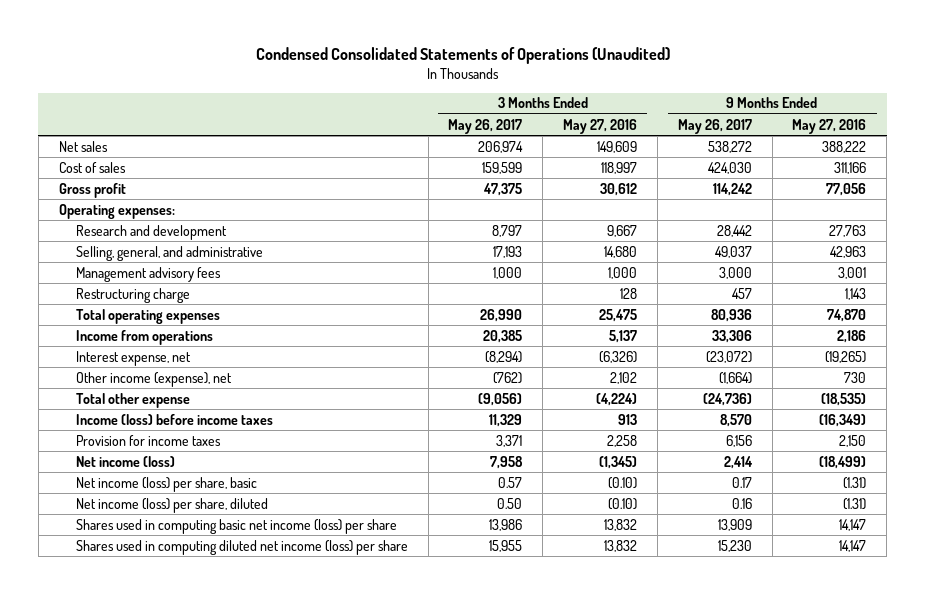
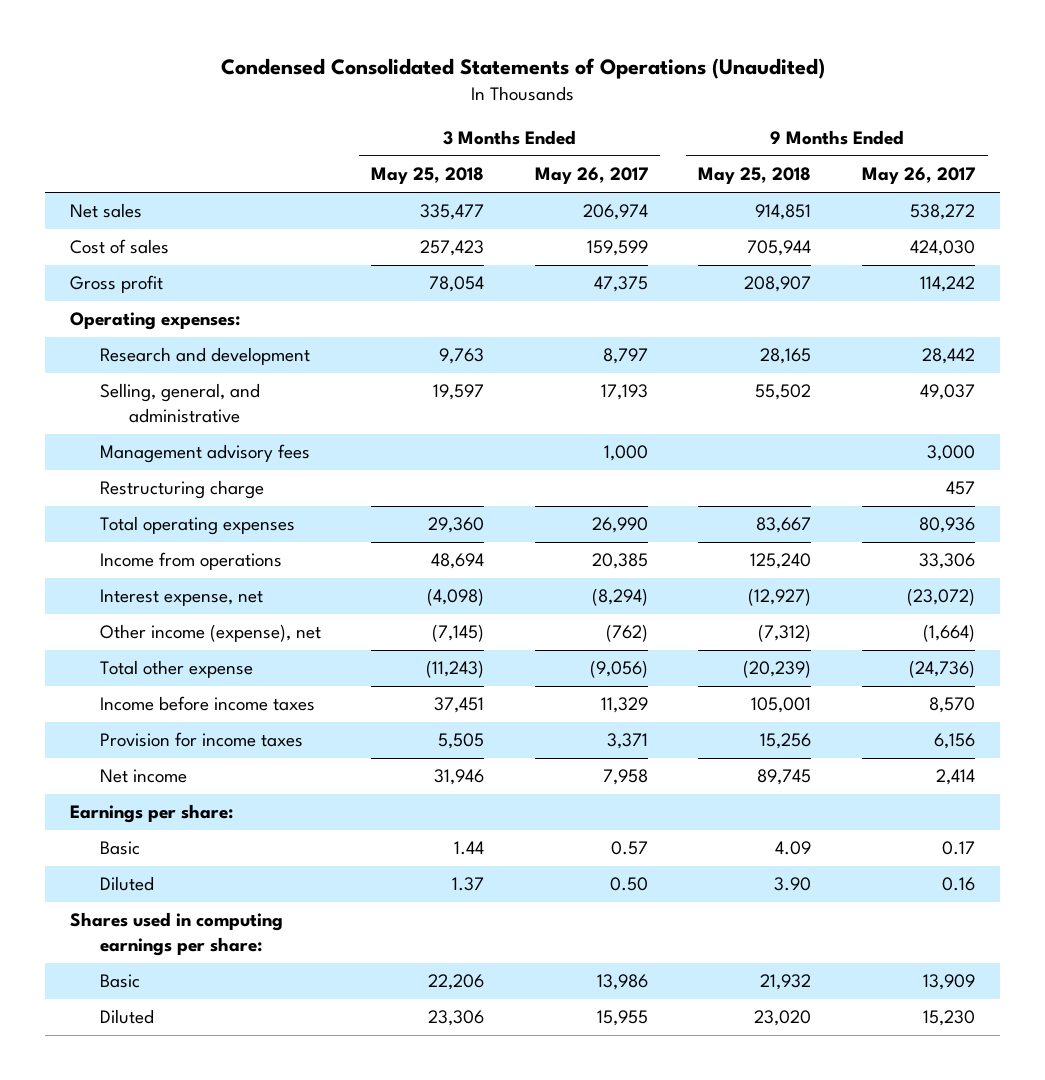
- | 3 Months Ended May 26, 2017 | 3 Months Ended May 27, 2016 | 9 Months Ended May 26, 2017 | 9 Months Ended May 27, 2016
+ | 3 Months Ended May 25, 2018 | 3 Months Ended May 26, 2017 | 9 Months Ended May 25, 2018 | 9 Months Ended May 26, 2017
- Income (loss) before income taxes | 11,329 | 913 | 8,570 | (16,349)
+ Income before income taxes | 37,451 | 11,329 | 105,001 | 8,570
- Net income (loss) | 7,958 | (1,345) | 2,414 | (18,499)
- Net income (loss) per share, basic | 0.57 | (0.10) | 0.17 | (1.31)
- Net income (loss) per share, diluted | 0.50 | (0.10) | 0.16 | (1.31)
- Shares used in computing basic net income (loss) per share | 13,986 | 13,832 | 13,909 | 14,147
- Shares used in computing diluted net income (loss) per share | 15,955 | 13,832 | 15,230 | 14,147
+ Net income | 31,946 | 7,958 | 89,745 | 2,414
+ Earnings per share:
+ Basic | 1.44 | 0.57 | 4.09 | 0.17
+ Diluted | 1.37 | 0.50 | 3.90 | 0.16
+ Shares used in computing earnings per share:
+ Basic | 22,206 | 13,986 | 21,932 | 13,909
+ Diluted | 23,306 | 15,955 | 23,020 | 15,230

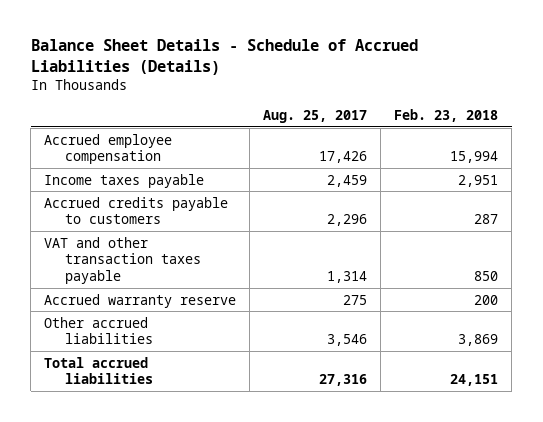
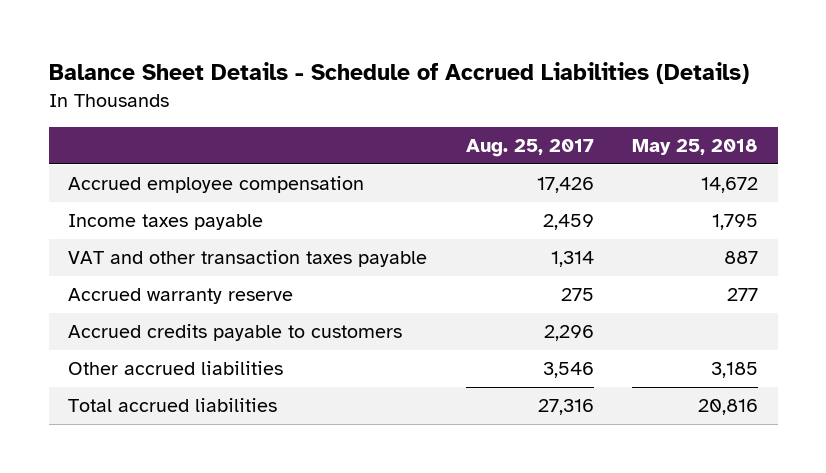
- | Aug. 25, 2017 | Feb. 23, 2018
+ | Aug. 25, 2017 | May 25, 2018
moved down: Accrued credits payable to customers | 2,296 |

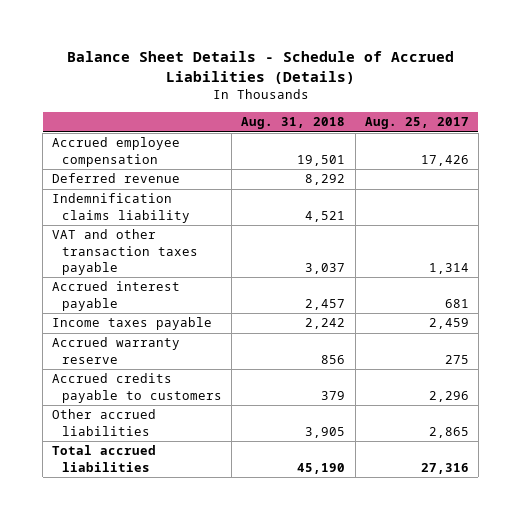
- | Aug. 25, 2017 | May 25, 2018
+ | Aug. 31, 2018 | Aug. 25, 2017
+ Deferred revenue | 8,292 |
+ Indemnification claims liability | 4,521 |
+ Accrued interest payable | 2,457 | 681
moved down: Income taxes payable | 2,242 | 2,459
- Other accrued liabilities | 3,546 | 3,185
+ Other accrued liabilities | 3,905 | 2,865

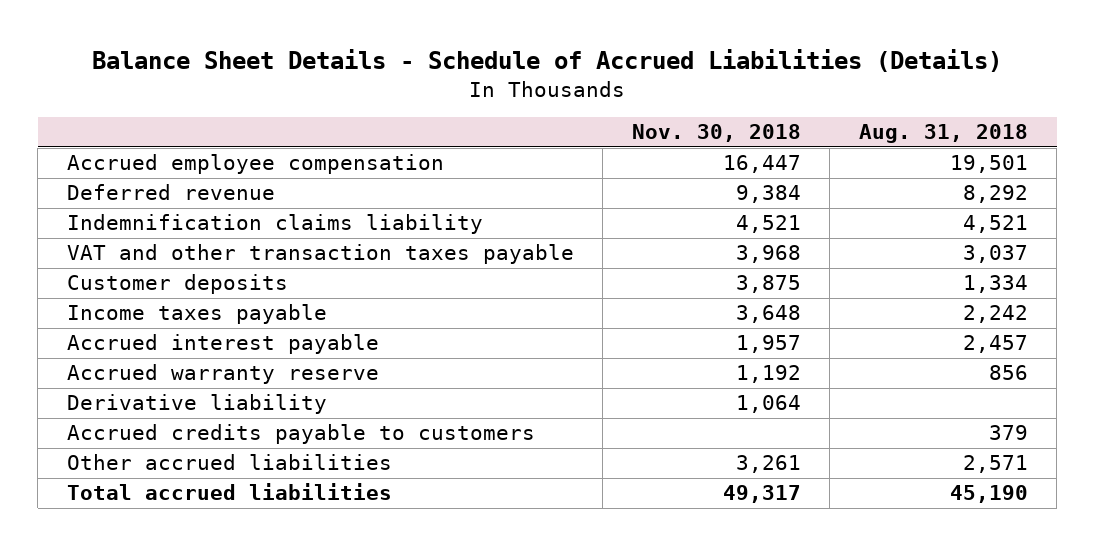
- | Aug. 31, 2018 | Aug. 25, 2017
+ | Nov. 30, 2018 | Aug. 31, 2018
+ Customer deposits | 3,875 | 1,334
moved down: Accrued interest payable | 1,957 | 2,457
+ Derivative liability | 1,064 |
- Other accrued liabilities | 3,905 | 2,865
+ Other accrued liabilities | 3,261 | 2,571

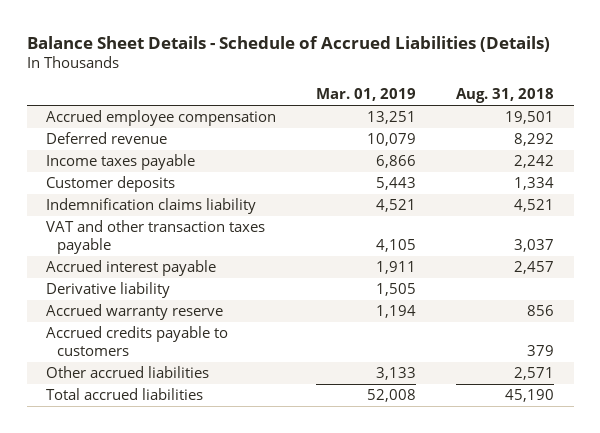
- | Nov. 30, 2018 | Aug. 31, 2018
+ | Mar. 01, 2019 | Aug. 31, 2018
moved up: Income taxes payable | 6,866 | 2,242
moved up: Customer deposits | 5,443 | 1,334
moved down: Accrued warranty reserve | 1,194 | 856

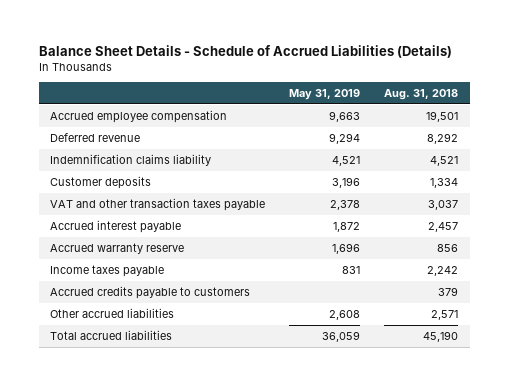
- | Mar. 01, 2019 | Aug. 31, 2018
+ | May 31, 2019 | Aug. 31, 2018
moved down: Customer deposits | 3,196 | 1,334
- Derivative liability | 1,505 |
moved down: Income taxes payable | 831 | 2,242

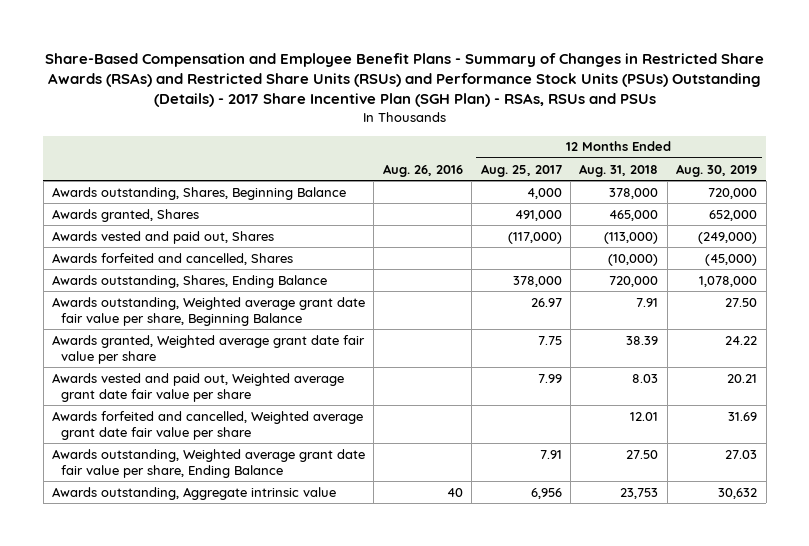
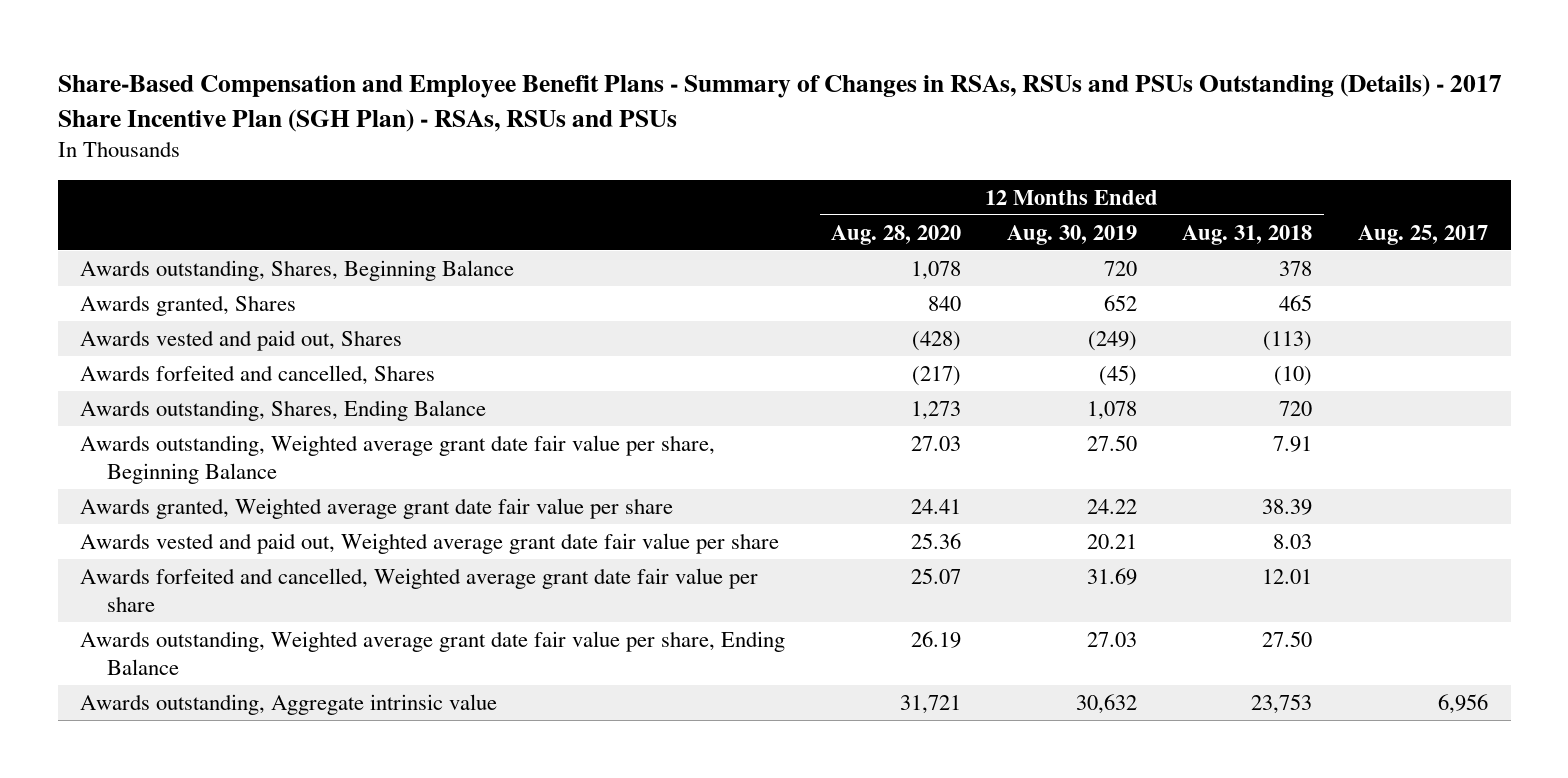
- Share-Based Compensation and Employee Benefit Plans - Summary of Changes in Restricted Share Awards (RSAs) and Restricted Share Units (RSUs) and Performance Stock Units (PSUs) Outstanding (Details) - 2017 Share Incentive Plan (SGH Plan) - RSAs, RSUs and PSUs
+ Share-Based Compensation and Employee Benefit Plans - Summary of Changes in RSAs, RSUs and PSUs Outstanding (Details) - 2017 Share Incentive Plan (SGH Plan) - RSAs, RSUs and PSUs
- | Aug. 26, 2016 | 12 Months Ended Aug. 25, 2017 | 12 Months Ended Aug. 31, 2018 | 12 Months Ended Aug. 30, 2019
+ | 12 Months Ended Aug. 28, 2020 | 12 Months Ended Aug. 30, 2019 | 12 Months Ended Aug. 31, 2018 | Aug. 25, 2017
- Awards outstanding, Shares, Beginning Balance | | 4,000 | 378,000 | 720,000
- Awards granted, Shares | | 491,000 | 465,000 | 652,000
- Awards vested and paid out, Shares | | (117,000) | (113,000) | (249,000)
- Awards forfeited and cancelled, Shares | | | (10,000) | (45,000)
- Awards outstanding, Shares, Ending Balance | | 378,000 | 720,000 | 1,078,000
+ Awards outstanding, Shares, Beginning Balance | 1,078 | 720 | 378 |
+ Awards granted, Shares | 840 | 652 | 465 |
+ Awards vested and paid out, Shares | (428) | (249) | (113) |
+ Awards forfeited and cancelled, Shares | (217) | (45) | (10) |
+ Awards outstanding, Shares, Ending Balance | 1,273 | 1,078 | 720 |

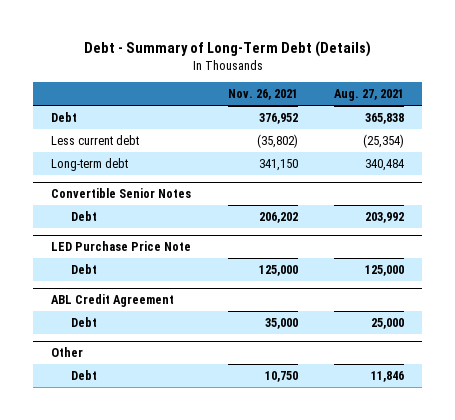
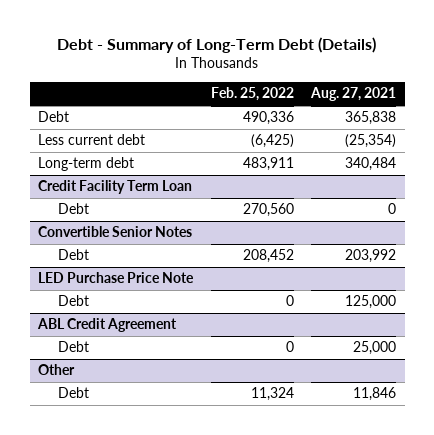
- | Nov. 26, 2021 | Aug. 27, 2021
+ | Feb. 25, 2022 | Aug. 27, 2021
+ Credit Facility Term Loan
+ Debt | 270,560 | 0

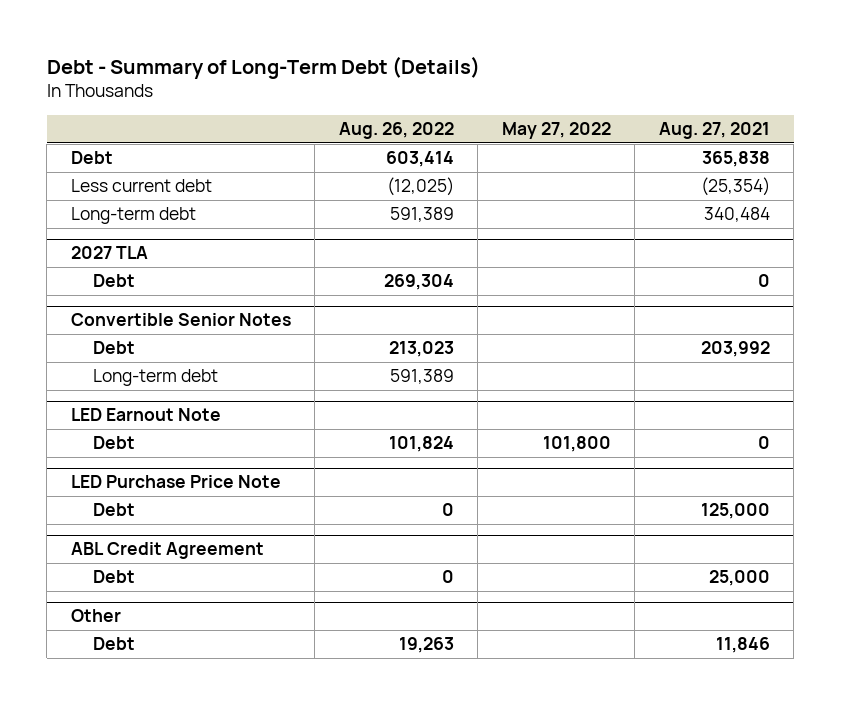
- | Feb. 25, 2022 | Aug. 27, 2021
+ | Aug. 26, 2022 | May 27, 2022 | Aug. 27, 2021
- Credit Facility Term Loan
+ 2027 TLA
@ Convertible Senior Notes
+ Long-term debt | 591,389 | |
+ LED Earnout Note
+ Debt | 101,824 | 101,800 | 0

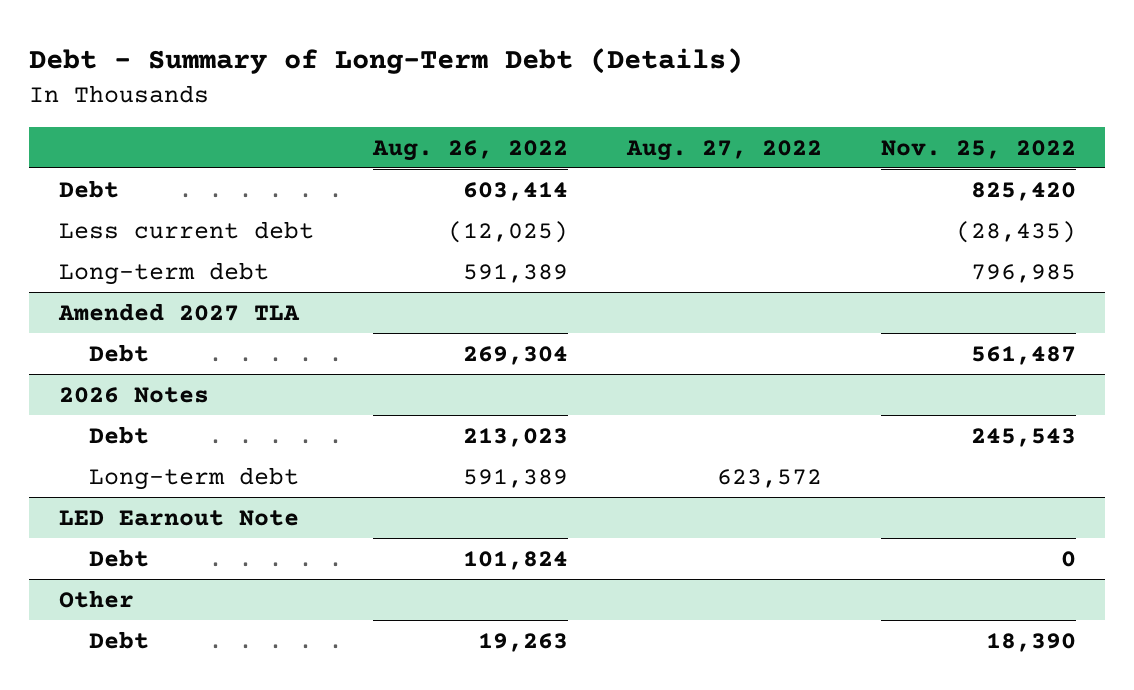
- | Aug. 26, 2022 | May 27, 2022 | Aug. 27, 2021
+ | Aug. 26, 2022 | Aug. 27, 2022 | Nov. 25, 2022
- 2027 TLA
+ Amended 2027 TLA
- Convertible Senior Notes
+ 2026 Notes
- LED Purchase Price Note
- Debt | 0 | | 125,000
- ABL Credit Agreement
- Debt | 0 | | 25,000

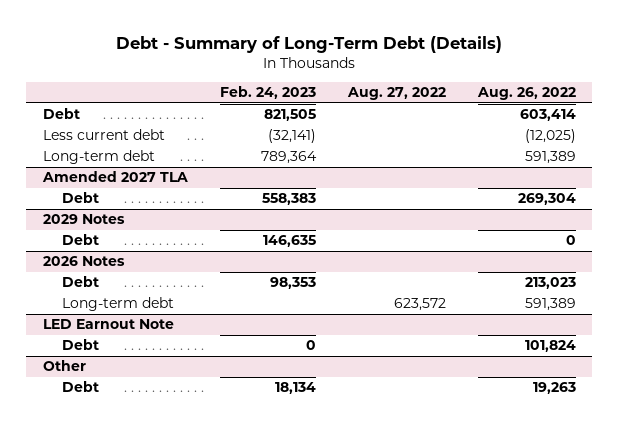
- | Aug. 26, 2022 | Aug. 27, 2022 | Nov. 25, 2022
+ | Feb. 24, 2023 | Aug. 27, 2022 | Aug. 26, 2022
+ 2029 Notes
+ Debt | 146,635 | | 0

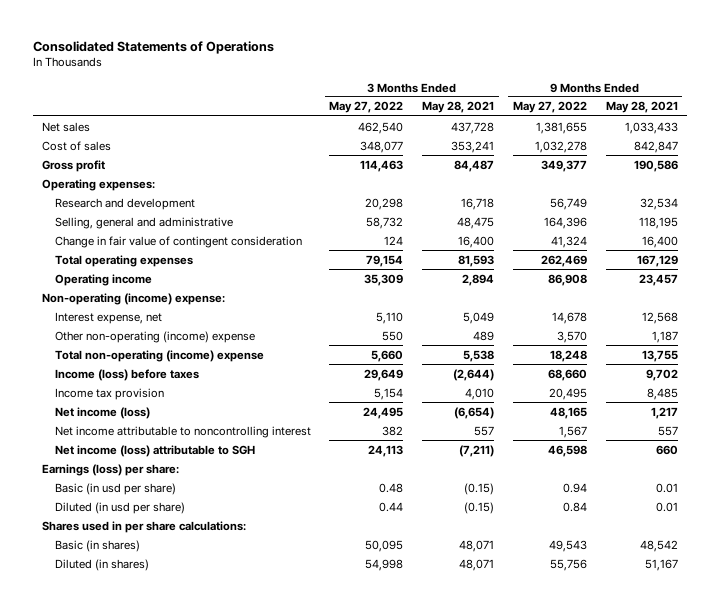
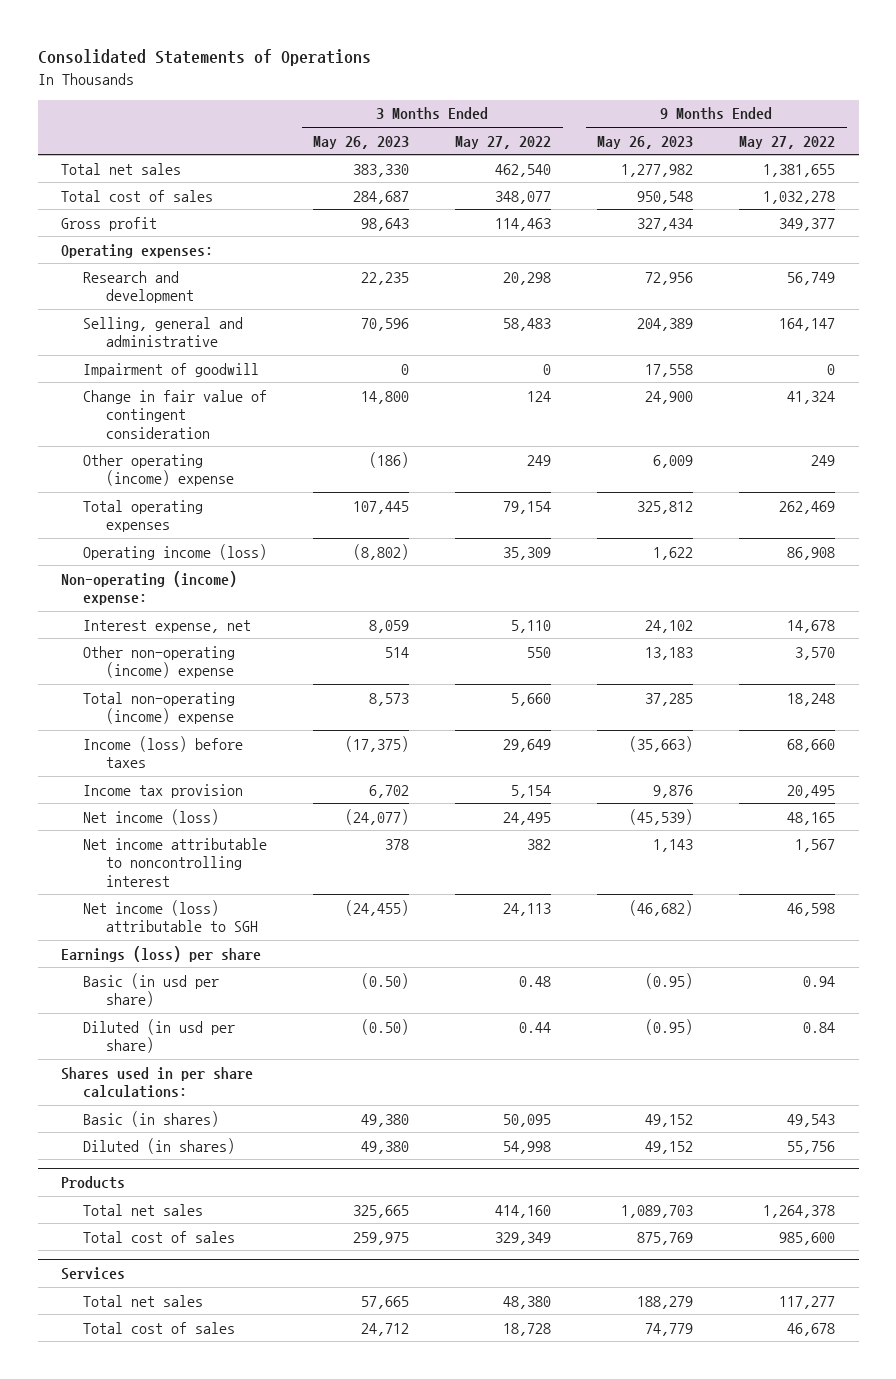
- | 3 Months Ended May 27, 2022 | 3 Months Ended May 28, 2021 | 9 Months Ended May 27, 2022 | 9 Months Ended May 28, 2021
+ | 3 Months Ended May 26, 2023 | 3 Months Ended May 27, 2022 | 9 Months Ended May 26, 2023 | 9 Months Ended May 27, 2022
- Net sales | 462,540 | 437,728 | 1,381,655 | 1,033,433
- Cost of sales | 348,077 | 353,241 | 1,032,278 | 842,847
+ Total net sales | 383,330 | 462,540 | 1,277,982 | 1,381,655
+ Total cost of sales | 284,687 | 348,077 | 950,548 | 1,032,278
- Selling, general and administrative | 58,732 | 48,475 | 164,396 | 118,195
+ Selling, general and administrative | 70,596 | 58,483 | 204,389 | 164,147
+ Impairment of goodwill | 0 | 0 | 17,558 | 0
+ Other operating (income) expense | (186) | 249 | 6,009 | 249
- Operating income | 35,309 | 2,894 | 86,908 | 23,457
+ Operating income (loss) | (8,802) | 35,309 | 1,622 | 86,908
- Earnings (loss) per share:
+ Earnings (loss) per share
+ Products
+ Total net sales | 325,665 | 414,160 | 1,089,703 | 1,264,378
+ Total cost of sales | 259,975 | 329,349 | 875,769 | 985,600
+ Services
+ Total net sales | 57,665 | 48,380 | 188,279 | 117,277
+ Total cost of sales | 24,712 | 18,728 | 74,779 | 46,678

